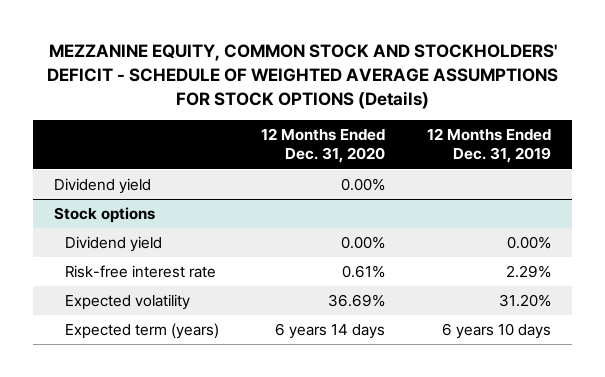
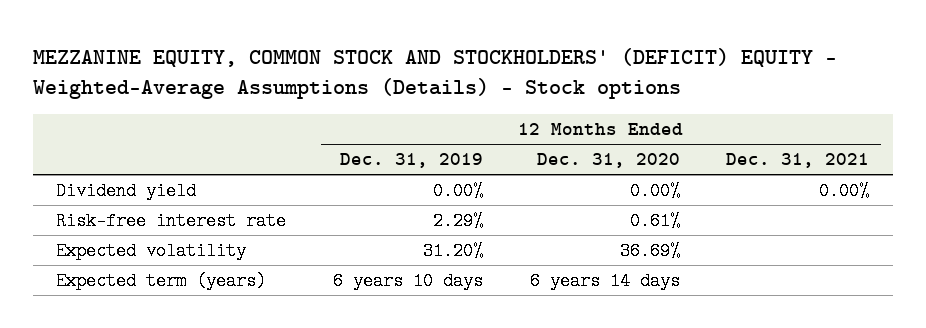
- MEZZANINE EQUITY, COMMON STOCK AND STOCKHOLDERS' DEFICIT - SCHEDULE OF WEIGHTED AVERAGE ASSUMPTIONS FOR STOCK OPTIONS (Details)
+ MEZZANINE EQUITY, COMMON STOCK AND STOCKHOLDERS' (DEFICIT) EQUITY - Weighted-Average Assumptions (Details) - Stock options
- | 12 Months Ended Dec. 31, 2020 | 12 Months Ended Dec. 31, 2019
+ | 12 Months Ended Dec. 31, 2019 | 12 Months Ended Dec. 31, 2020 | 12 Months Ended Dec. 31, 2021
- Dividend yield | 0.00% |
- Stock options

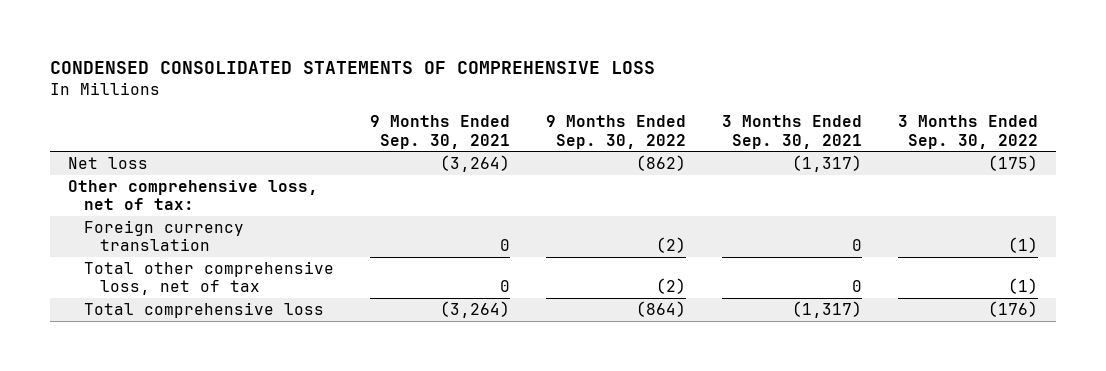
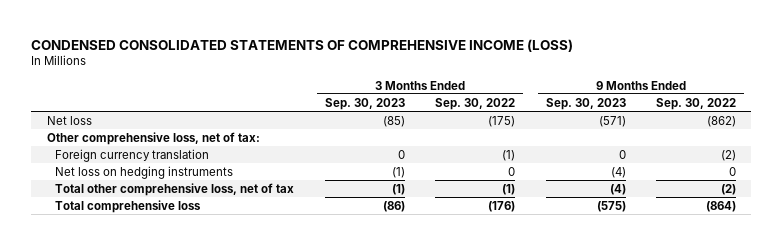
- CONDENSED CONSOLIDATED STATEMENTS OF COMPREHENSIVE LOSS
+ CONDENSED CONSOLIDATED STATEMENTS OF COMPREHENSIVE INCOME (LOSS)
- | 9 Months Ended Sep. 30, 2021 | 9 Months Ended Sep. 30, 2022 | 3 Months Ended Sep. 30, 2021 | 3 Months Ended Sep. 30, 2022
+ | 3 Months Ended Sep. 30, 2023 | 3 Months Ended Sep. 30, 2022 | 9 Months Ended Sep. 30, 2023 | 9 Months Ended Sep. 30, 2022
+ Net loss on hedging instruments | (1) | 0 | (4) | 0

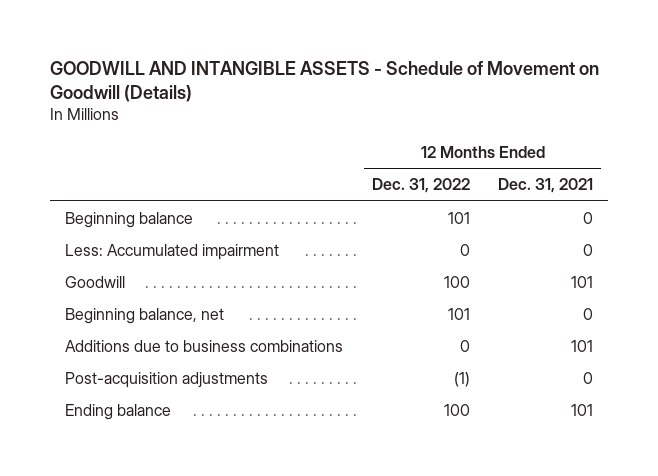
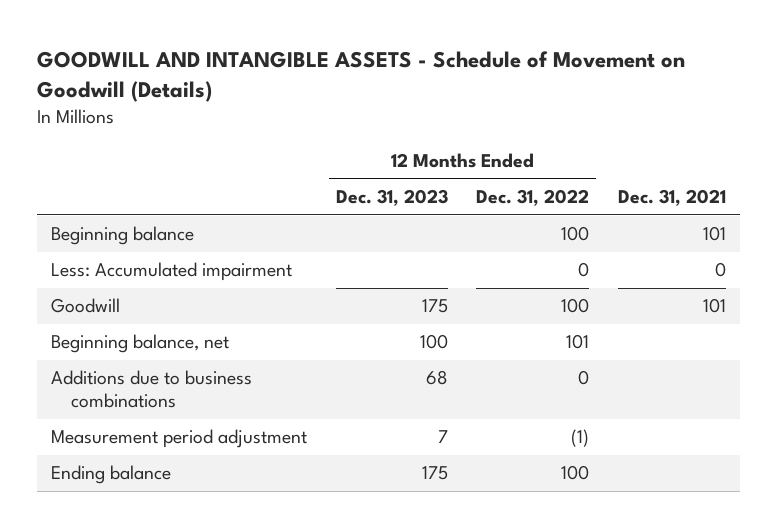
- | 12 Months Ended Dec. 31, 2022 | 12 Months Ended Dec. 31, 2021
+ | 12 Months Ended Dec. 31, 2023 | 12 Months Ended Dec. 31, 2022 | Dec. 31, 2021
- Beginning balance | 101 | 0
+ Beginning balance | | 100 | 101
- Post-acquisition adjustments | (1) | 0
+ Measurement period adjustment | 7 | (1) |

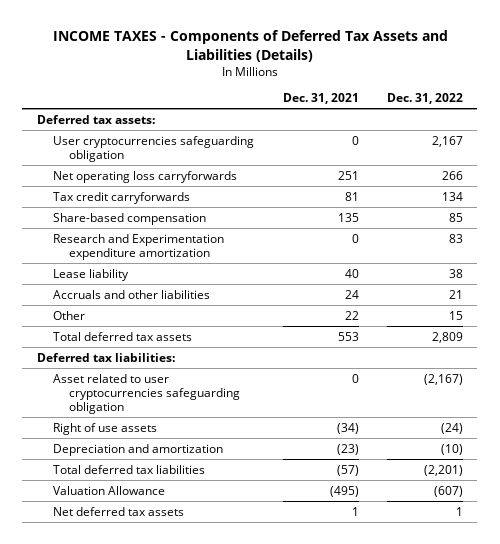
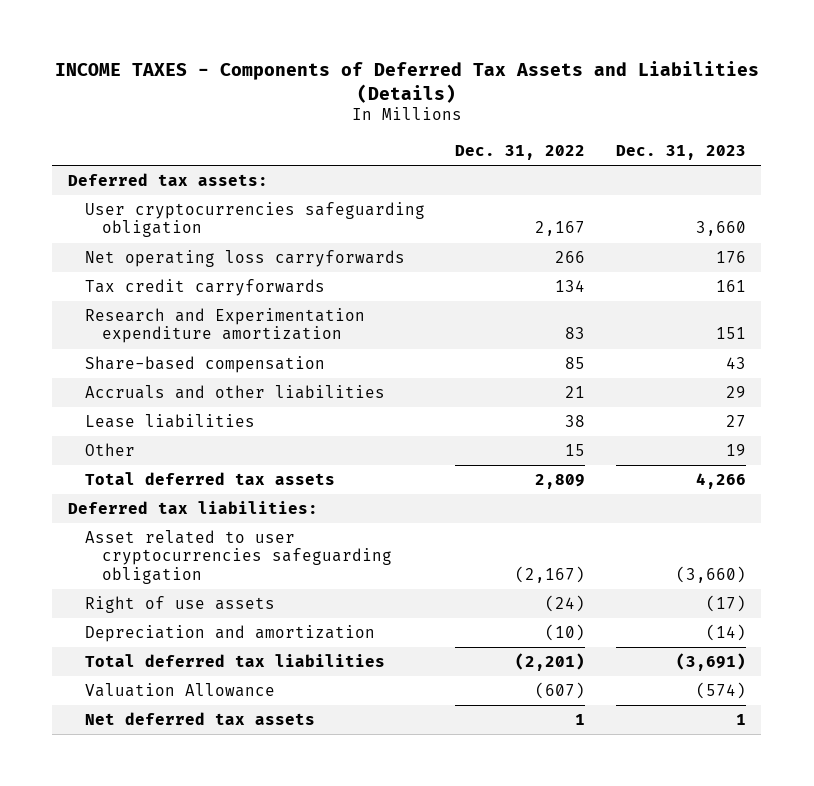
- | Dec. 31, 2021 | Dec. 31, 2022
+ | Dec. 31, 2022 | Dec. 31, 2023
- Lease liability | 40 | 38
moved down: Share-based compensation | 85 | 43
+ Lease liabilities | 38 | 27

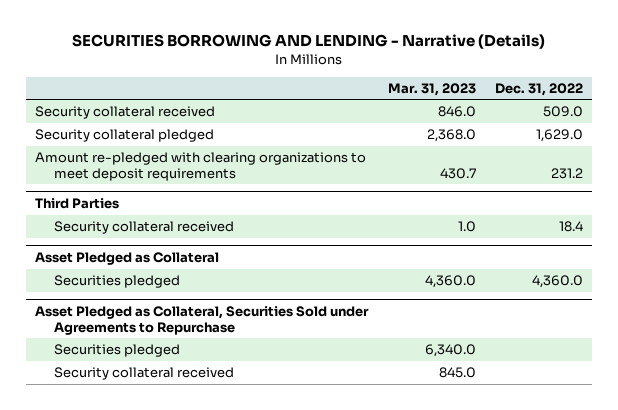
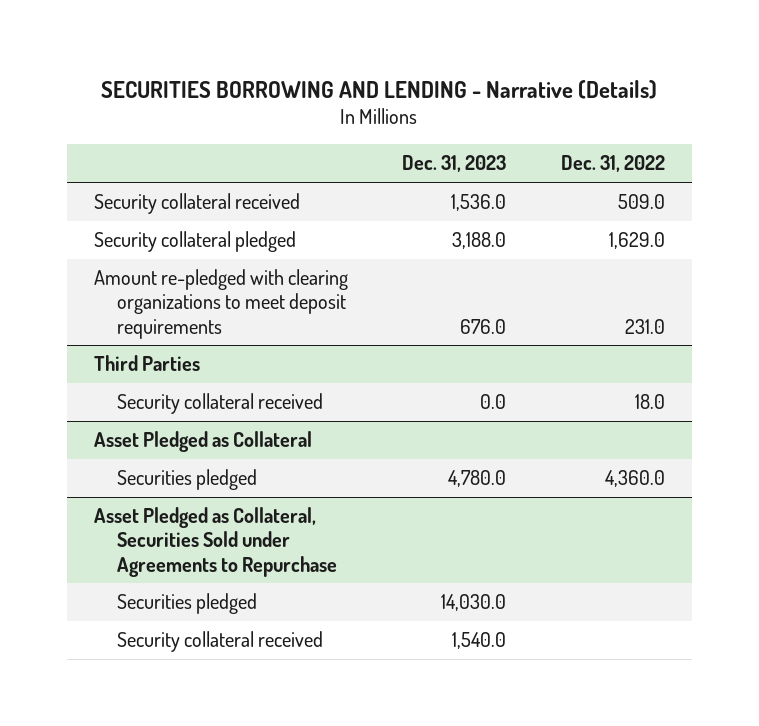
- | Mar. 31, 2023 | Dec. 31, 2022
+ | Dec. 31, 2023 | Dec. 31, 2022
- Amount re-pledged with clearing organizations to meet deposit requirements | 430.7 | 231.2
+ Amount re-pledged with clearing organizations to meet deposit requirements | 676.0 | 231.0
@ Third Parties
- Security collateral received | 1.0 | 18.4
+ Security collateral received | 0.0 | 18.0

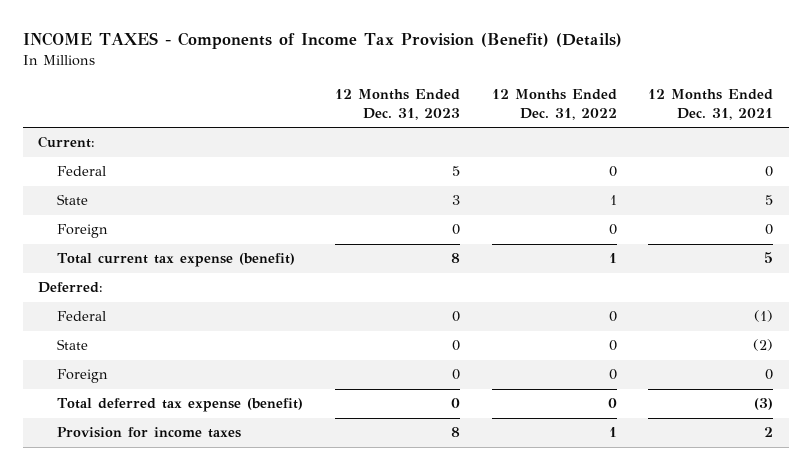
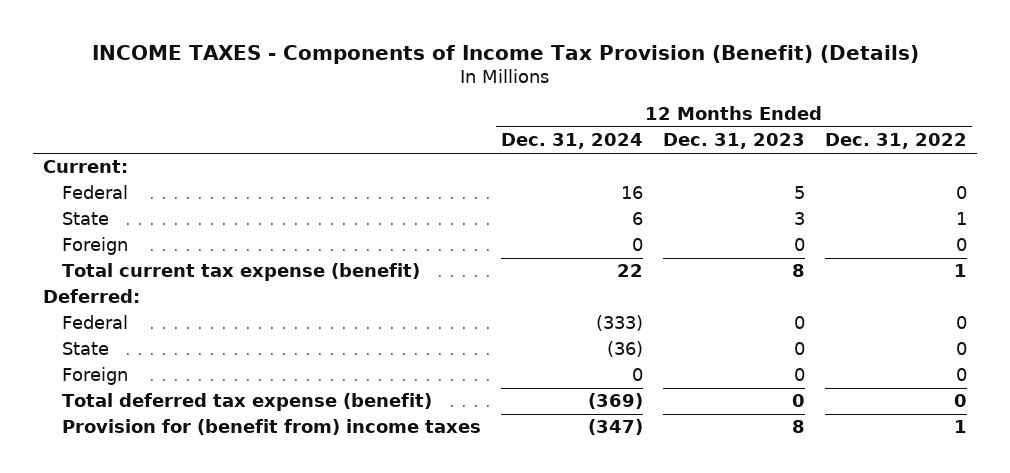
- | 12 Months Ended Dec. 31, 2023 | 12 Months Ended Dec. 31, 2022 | 12 Months Ended Dec. 31, 2021
+ | 12 Months Ended Dec. 31, 2024 | 12 Months Ended Dec. 31, 2023 | 12 Months Ended Dec. 31, 2022
- Provision for income taxes | 8 | 1 | 2
+ Provision for (benefit from) income taxes | (347) | 8 | 1

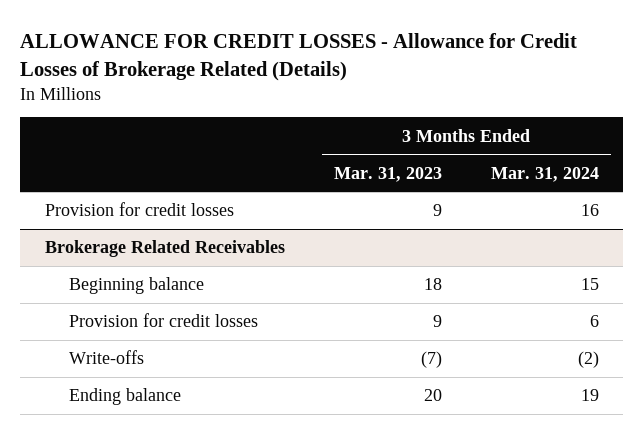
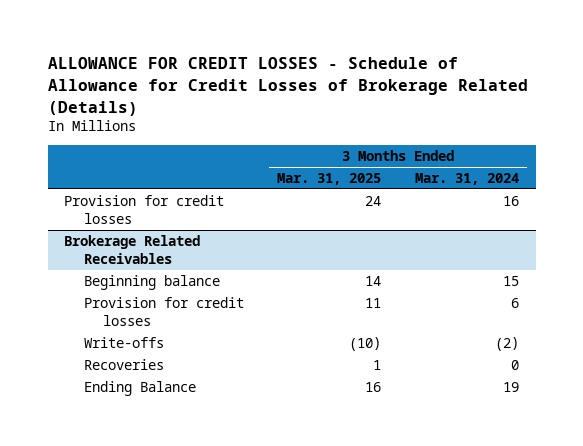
- ALLOWANCE FOR CREDIT LOSSES - Allowance for Credit Losses of Brokerage Related (Details)
+ ALLOWANCE FOR CREDIT LOSSES - Schedule of Allowance for Credit Losses of Brokerage Related (Details)
- | 3 Months Ended Mar. 31, 2023 | 3 Months Ended Mar. 31, 2024
+ | 3 Months Ended Mar. 31, 2025 | 3 Months Ended Mar. 31, 2024
@ Brokerage Related Receivables
- Ending balance | 20 | 19
+ Recoveries | 1 | 0
+ Ending Balance | 16 | 19

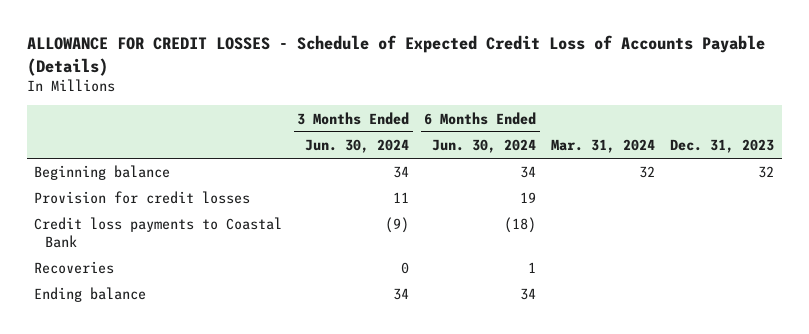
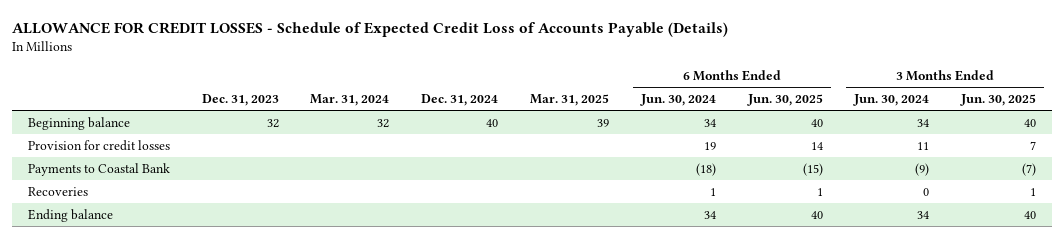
- | 3 Months Ended Jun. 30, 2024 | 6 Months Ended Jun. 30, 2024 | Mar. 31, 2024 | Dec. 31, 2023
+ | Dec. 31, 2023 | Mar. 31, 2024 | Dec. 31, 2024 | Mar. 31, 2025 | 6 Months Ended Jun. 30, 2024 | 6 Months Ended Jun. 30, 2025 | 3 Months Ended Jun. 30, 2024 | 3 Months Ended Jun. 30, 2025
- Credit loss payments to Coastal Bank | (9) | (18) | |
+ Payments to Coastal Bank | | | | | (18) | (15) | (9) | (7)

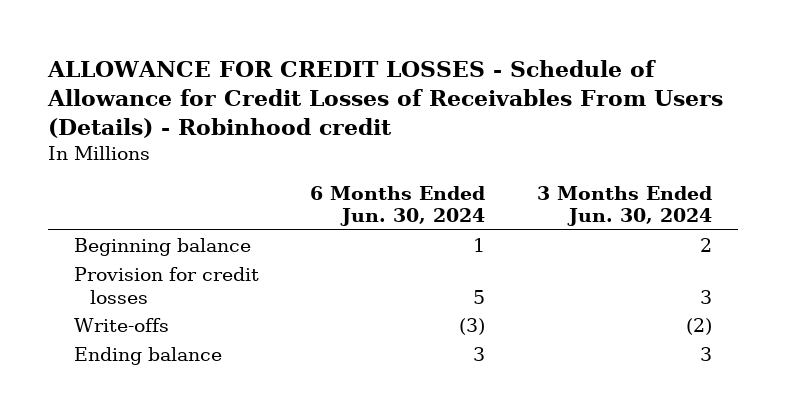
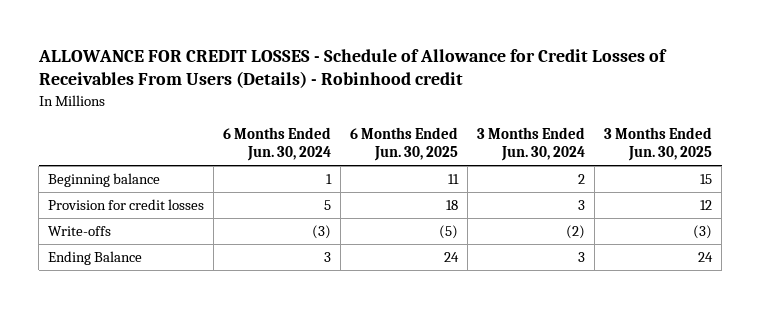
- | 6 Months Ended Jun. 30, 2024 | 3 Months Ended Jun. 30, 2024
+ | 6 Months Ended Jun. 30, 2024 | 6 Months Ended Jun. 30, 2025 | 3 Months Ended Jun. 30, 2024 | 3 Months Ended Jun. 30, 2025
- Ending balance | 3 | 3
+ Ending Balance | 3 | 24 | 3 | 24

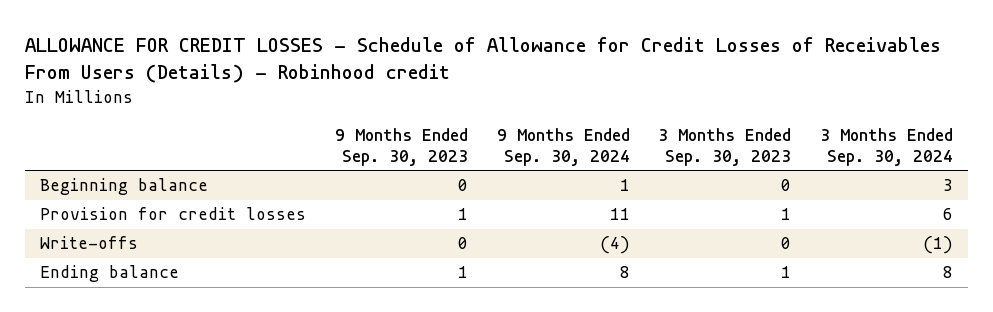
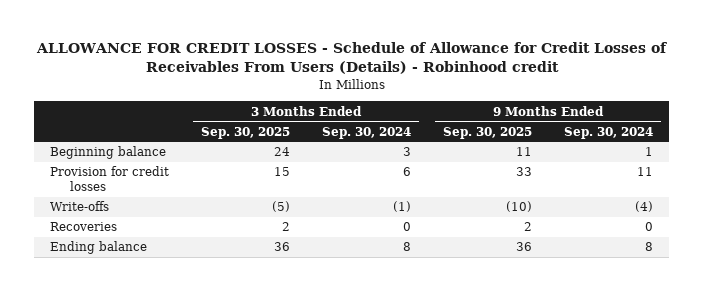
- | 9 Months Ended Sep. 30, 2023 | 9 Months Ended Sep. 30, 2024 | 3 Months Ended Sep. 30, 2023 | 3 Months Ended Sep. 30, 2024
+ | 3 Months Ended Sep. 30, 2025 | 3 Months Ended Sep. 30, 2024 | 9 Months Ended Sep. 30, 2025 | 9 Months Ended Sep. 30, 2024
+ Recoveries | 2 | 0 | 2 | 0

